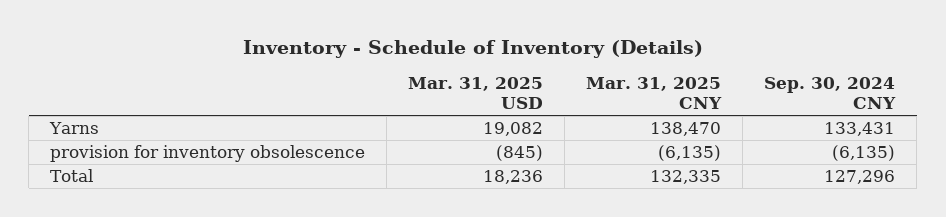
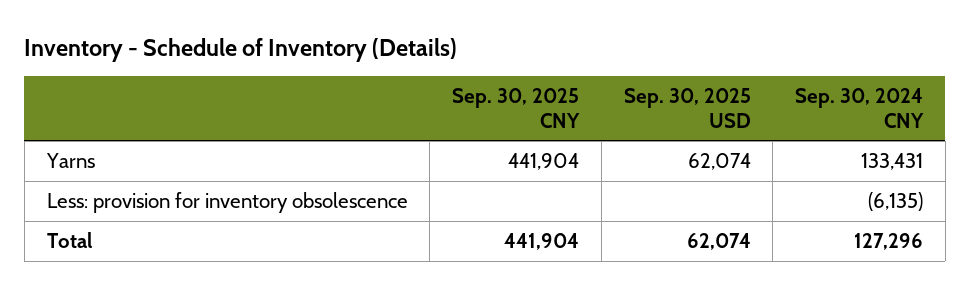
- | Mar. 31, 2025 USD | Mar. 31, 2025 CNY | Sep. 30, 2024 CNY
+ | Sep. 30, 2025 CNY | Sep. 30, 2025 USD | Sep. 30, 2024 CNY
- provision for inventory obsolescence | (845) | (6,135) | (6,135)
+ Less: provision for inventory obsolescence | | | (6,135)

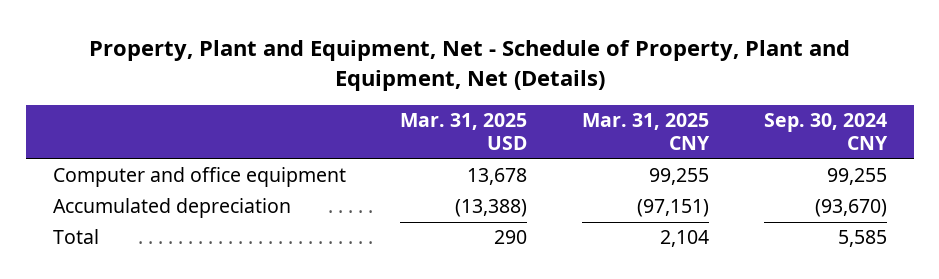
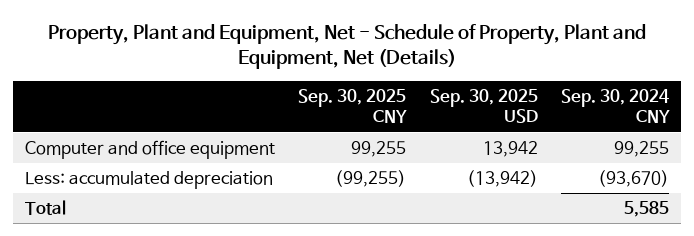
- | Mar. 31, 2025 USD | Mar. 31, 2025 CNY | Sep. 30, 2024 CNY
+ | Sep. 30, 2025 CNY | Sep. 30, 2025 USD | Sep. 30, 2024 CNY
- Accumulated depreciation | (13,388) | (97,151) | (93,670)
+ Less: accumulated depreciation | (99,255) | (13,942) | (93,670)

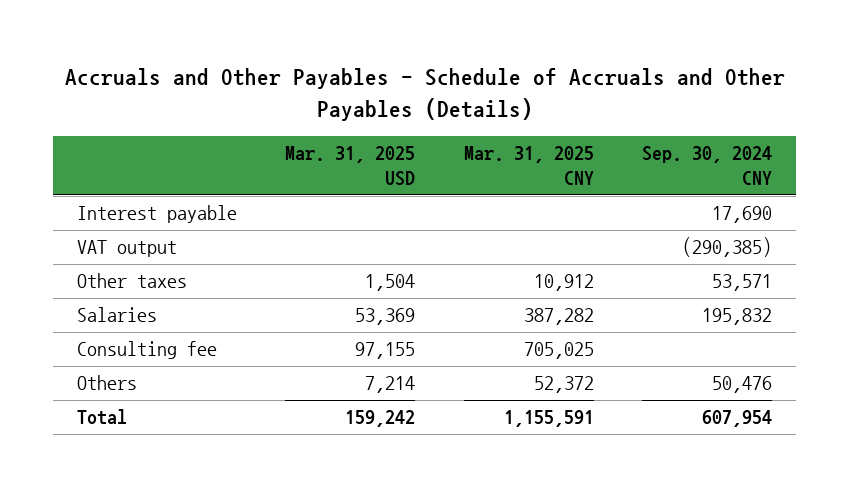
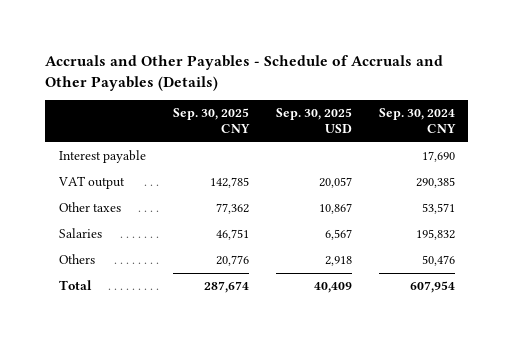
- | Mar. 31, 2025 USD | Mar. 31, 2025 CNY | Sep. 30, 2024 CNY
+ | Sep. 30, 2025 CNY | Sep. 30, 2025 USD | Sep. 30, 2024 CNY
- VAT output | | | (290,385)
+ VAT output | 142,785 | 20,057 | 290,385
- Consulting fee | 97,155 | 705,025 |

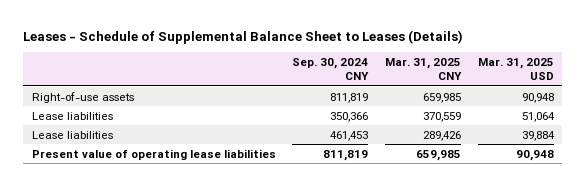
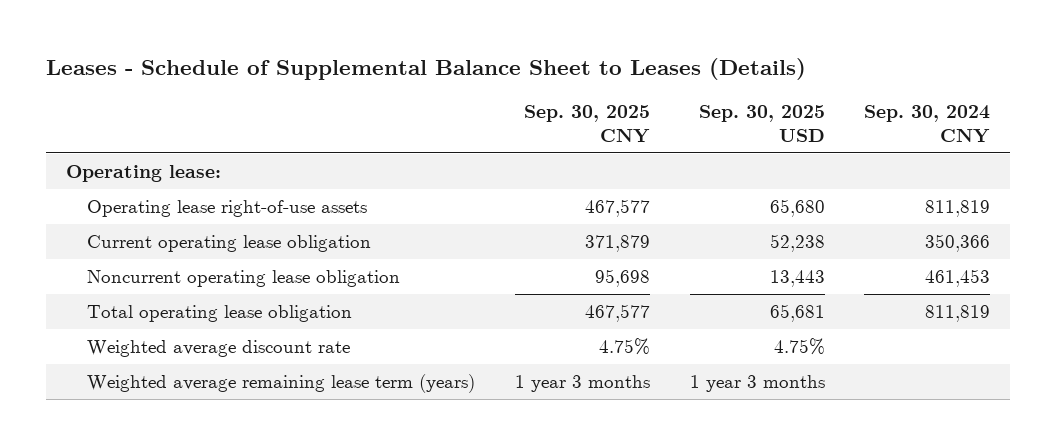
- | Sep. 30, 2024 CNY | Mar. 31, 2025 CNY | Mar. 31, 2025 USD
+ | Sep. 30, 2025 CNY | Sep. 30, 2025 USD | Sep. 30, 2024 CNY
- Right-of-use assets | 811,819 | 659,985 | 90,948
- Lease liabilities | 350,366 | 370,559 | 51,064
- Lease liabilities | 461,453 | 289,426 | 39,884
- Present value of operating lease liabilities | 811,819 | 659,985 | 90,948
+ Operating lease:
+ Operating lease right-of-use assets | 467,577 | 65,680 | 811,819
+ Current operating lease obligation | 371,879 | 52,238 | 350,366
+ Noncurrent operating lease obligation | 95,698 | 13,443 | 461,453
+ Total operating lease obligation | 467,577 | 65,681 | 811,819
+ Weighted average discount rate | 4.75% | 4.75% |
+ Weighted average remaining lease term (years) | 1 year 3 months | 1 year 3 months |

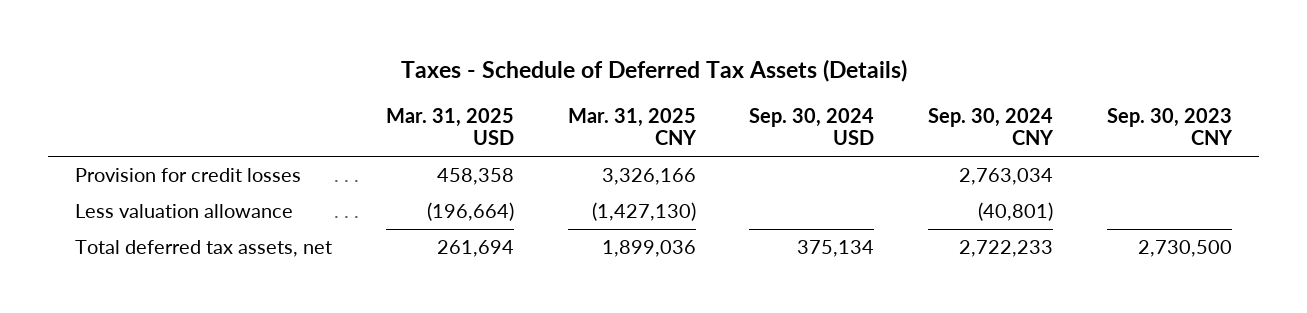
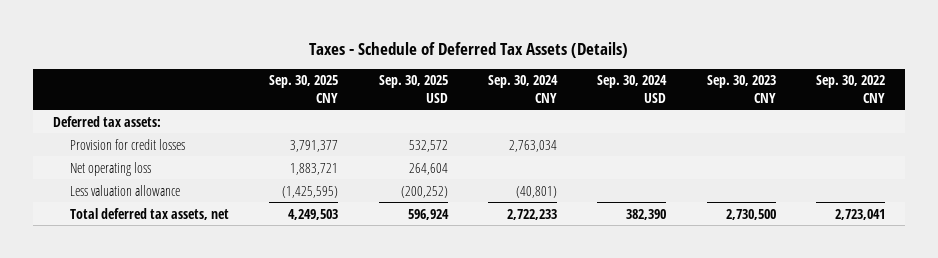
- | Mar. 31, 2025 USD | Mar. 31, 2025 CNY | Sep. 30, 2024 USD | Sep. 30, 2024 CNY | Sep. 30, 2023 CNY
+ | Sep. 30, 2025 CNY | Sep. 30, 2025 USD | Sep. 30, 2024 CNY | Sep. 30, 2024 USD | Sep. 30, 2023 CNY | Sep. 30, 2022 CNY
+ Deferred tax assets:
+ Net operating loss | 1,883,721 | 264,604 | | | |
- Total deferred tax assets, net | 261,694 | 1,899,036 | 375,134 | 2,722,233 | 2,730,500
+ Total deferred tax assets, net | 4,249,503 | 596,924 | 2,722,233 | 382,390 | 2,730,500 | 2,723,041

